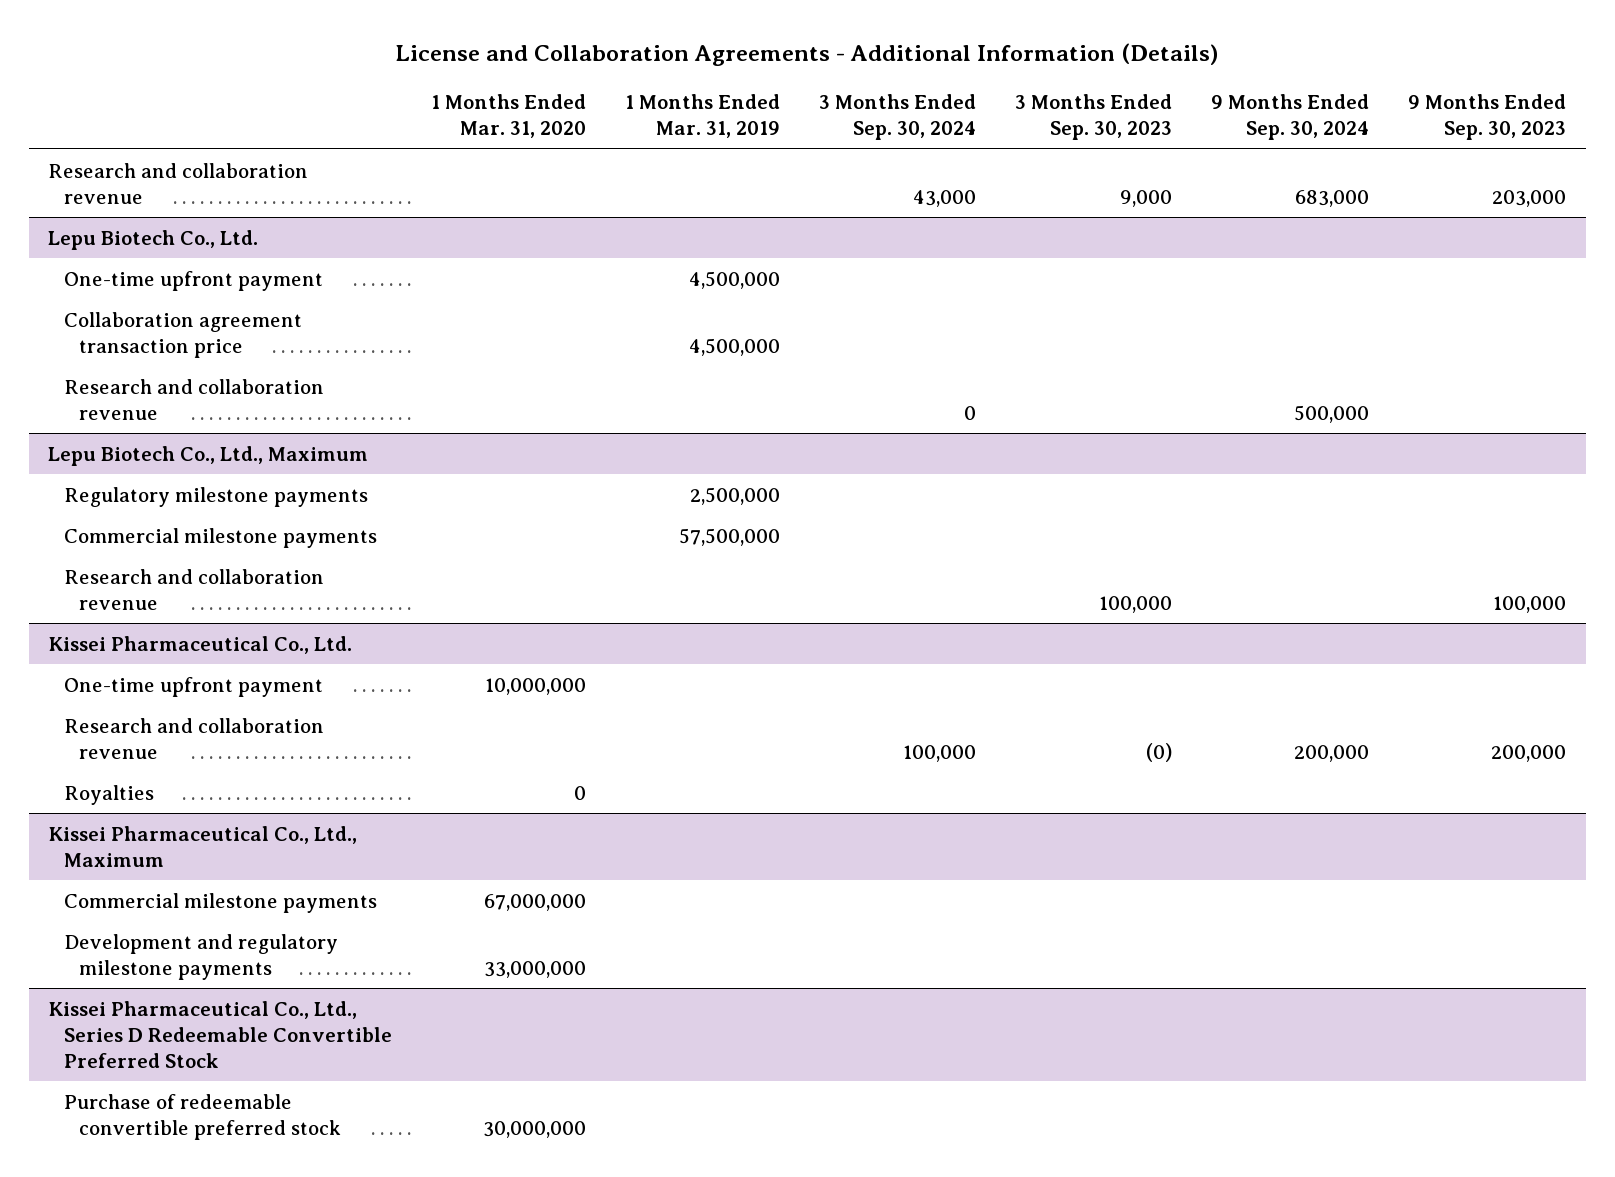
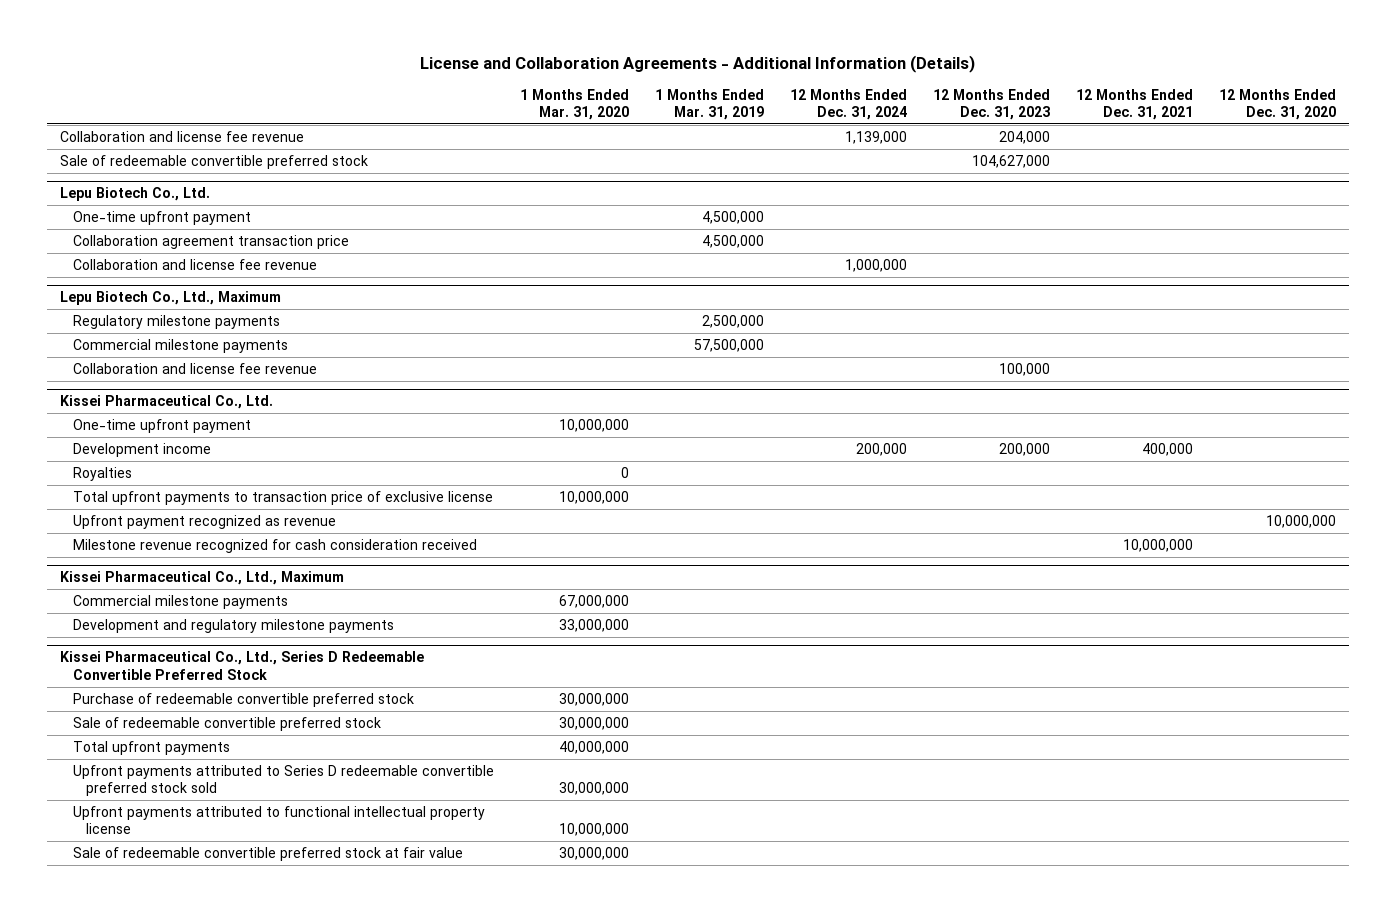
- | 1 Months Ended Mar. 31, 2020 | 1 Months Ended Mar. 31, 2019 | 3 Months Ended Sep. 30, 2024 | 3 Months Ended Sep. 30, 2023 | 9 Months Ended Sep. 30, 2024 | 9 Months Ended Sep. 30, 2023
+ | 1 Months Ended Mar. 31, 2020 | 1 Months Ended Mar. 31, 2019 | 12 Months Ended Dec. 31, 2024 | 12 Months Ended Dec. 31, 2023 | 12 Months Ended Dec. 31, 2021 | 12 Months Ended Dec. 31, 2020
- Research and collaboration revenue | | | 43,000 | 9,000 | 683,000 | 203,000
+ Collaboration and license fee revenue | | | 1,139,000 | 204,000 | |
+ Sale of redeemable convertible preferred stock | | | | 104,627,000 | |
@ Lepu Biotech Co., Ltd.
- Research and collaboration revenue | | | 0 | | 500,000 |
+ Collaboration and license fee revenue | | | 1,000,000 | | |
@ Lepu Biotech Co., Ltd., Maximum
- Research and collaboration revenue | | | | 100,000 | | 100,000
+ Collaboration and license fee revenue | | | | 100,000 | |
@ Kissei Pharmaceutical Co., Ltd.
- Research and collaboration revenue | | | 100,000 | (0) | 200,000 | 200,000
+ Development income | | | 200,000 | 200,000 | 400,000 |
+ Total upfront payments to transaction price of exclusive license | 10,000,000 | | | | |
+ Upfront payment recognized as revenue | | | | | | 10,000,000
+ Milestone revenue recognized for cash consideration received | | | | | 10,000,000 |
@ Kissei Pharmaceutical Co., Ltd., Series D Redeemable Convertible Preferred Stock
+ Sale of redeemable convertible preferred stock | 30,000,000 | | | | |
+ Total upfront payments | 40,000,000 | | | | |
+ Upfront payments attributed to Series D redeemable convertible preferred stock sold | 30,000,000 | | | | |
+ Upfront payments attributed to functional intellectual property license | 10,000,000 | | | | |
+ Sale of redeemable convertible preferred stock at fair value | 30,000,000 | | | | |

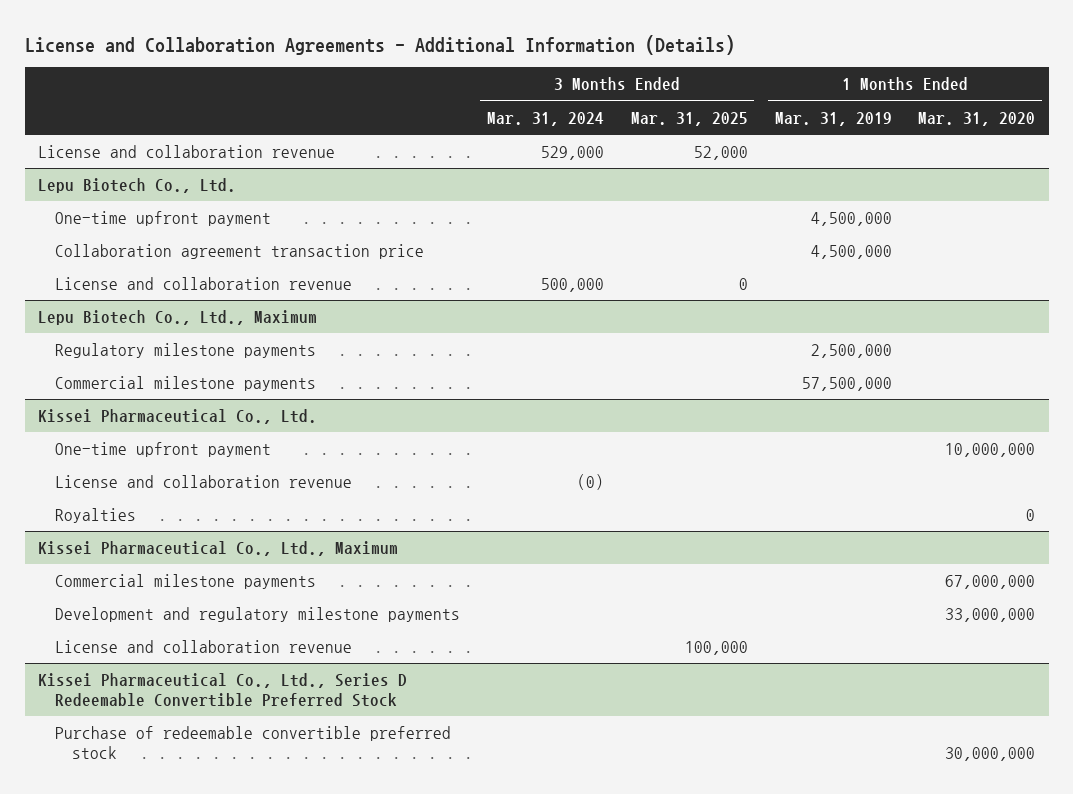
- | 1 Months Ended Mar. 31, 2020 | 1 Months Ended Mar. 31, 2019 | 12 Months Ended Dec. 31, 2024 | 12 Months Ended Dec. 31, 2023 | 12 Months Ended Dec. 31, 2021 | 12 Months Ended Dec. 31, 2020
+ | 3 Months Ended Mar. 31, 2024 | 3 Months Ended Mar. 31, 2025 | 1 Months Ended Mar. 31, 2019 | 1 Months Ended Mar. 31, 2020
- Collaboration and license fee revenue | | | 1,139,000 | 204,000 | |
- Sale of redeemable convertible preferred stock | | | | 104,627,000 | |
+ License and collaboration revenue | 529,000 | 52,000 | |
@ Lepu Biotech Co., Ltd.
- Collaboration and license fee revenue | | | 1,000,000 | | |
+ License and collaboration revenue | 500,000 | 0 | |
@ Lepu Biotech Co., Ltd., Maximum
- Collaboration and license fee revenue | | | | 100,000 | |
@ Kissei Pharmaceutical Co., Ltd.
- Development income | | | 200,000 | 200,000 | 400,000 |
+ License and collaboration revenue | (0) | | |
- Total upfront payments to transaction price of exclusive license | 10,000,000 | | | | |
- Upfront payment recognized as revenue | | | | | | 10,000,000
- Milestone revenue recognized for cash consideration received | | | | | 10,000,000 |
@ Kissei Pharmaceutical Co., Ltd., Maximum
+ License and collaboration revenue | | 100,000 | |
@ Kissei Pharmaceutical Co., Ltd., Series D Redeemable Convertible Preferred Stock
- Sale of redeemable convertible preferred stock | 30,000,000 | | | | |
- Total upfront payments | 40,000,000 | | | | |
- Upfront payments attributed to Series D redeemable convertible preferred stock sold | 30,000,000 | | | | |
- Upfront payments attributed to functional intellectual property license | 10,000,000 | | | | |
- Sale of redeemable convertible preferred stock at fair value | 30,000,000 | | | | |

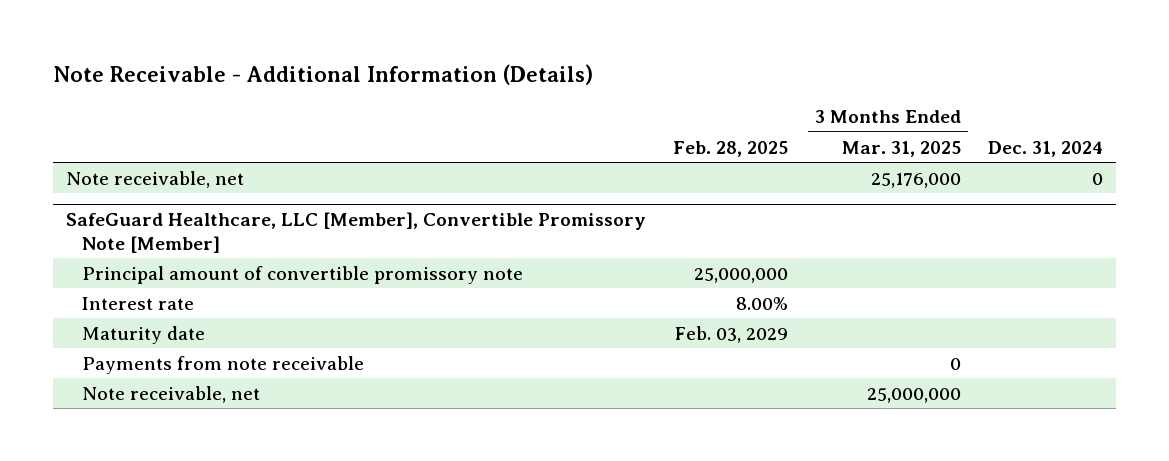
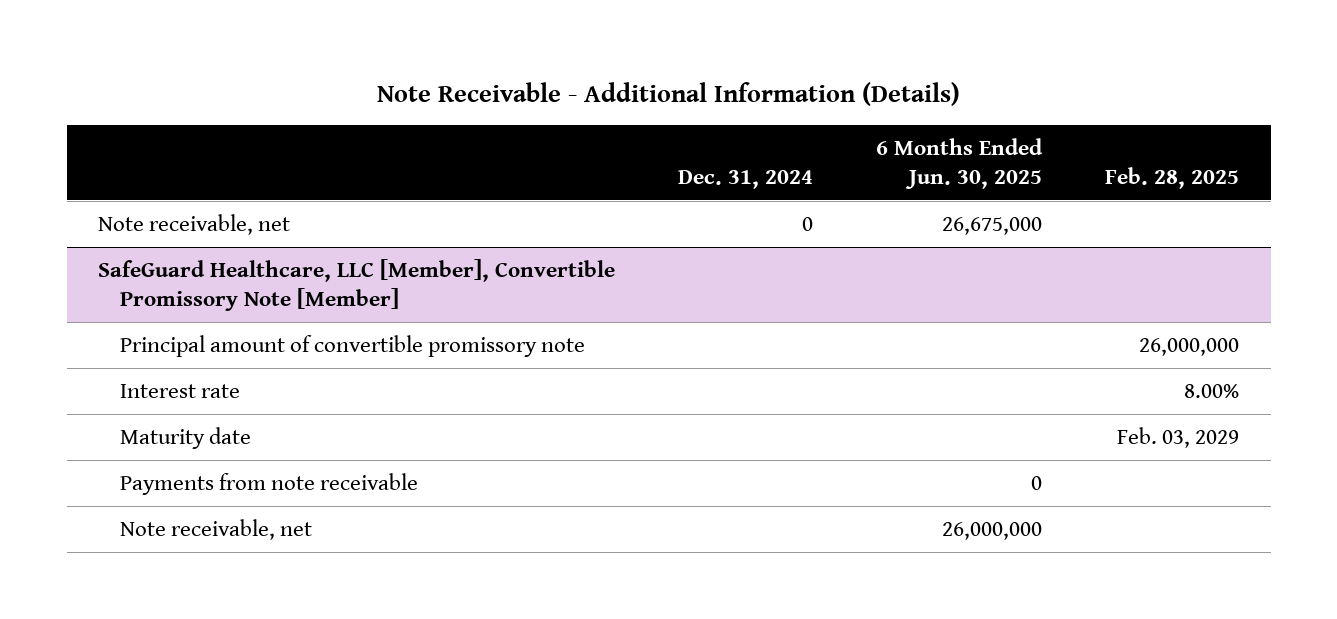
- | Feb. 28, 2025 | 3 Months Ended Mar. 31, 2025 | Dec. 31, 2024
+ | Dec. 31, 2024 | 6 Months Ended Jun. 30, 2025 | Feb. 28, 2025
@ SafeGuard Healthcare, LLC [Member], Convertible Promissory Note [Member]
- Principal amount of convertible promissory note | 25,000,000 | |
+ Principal amount of convertible promissory note | | | 26,000,000

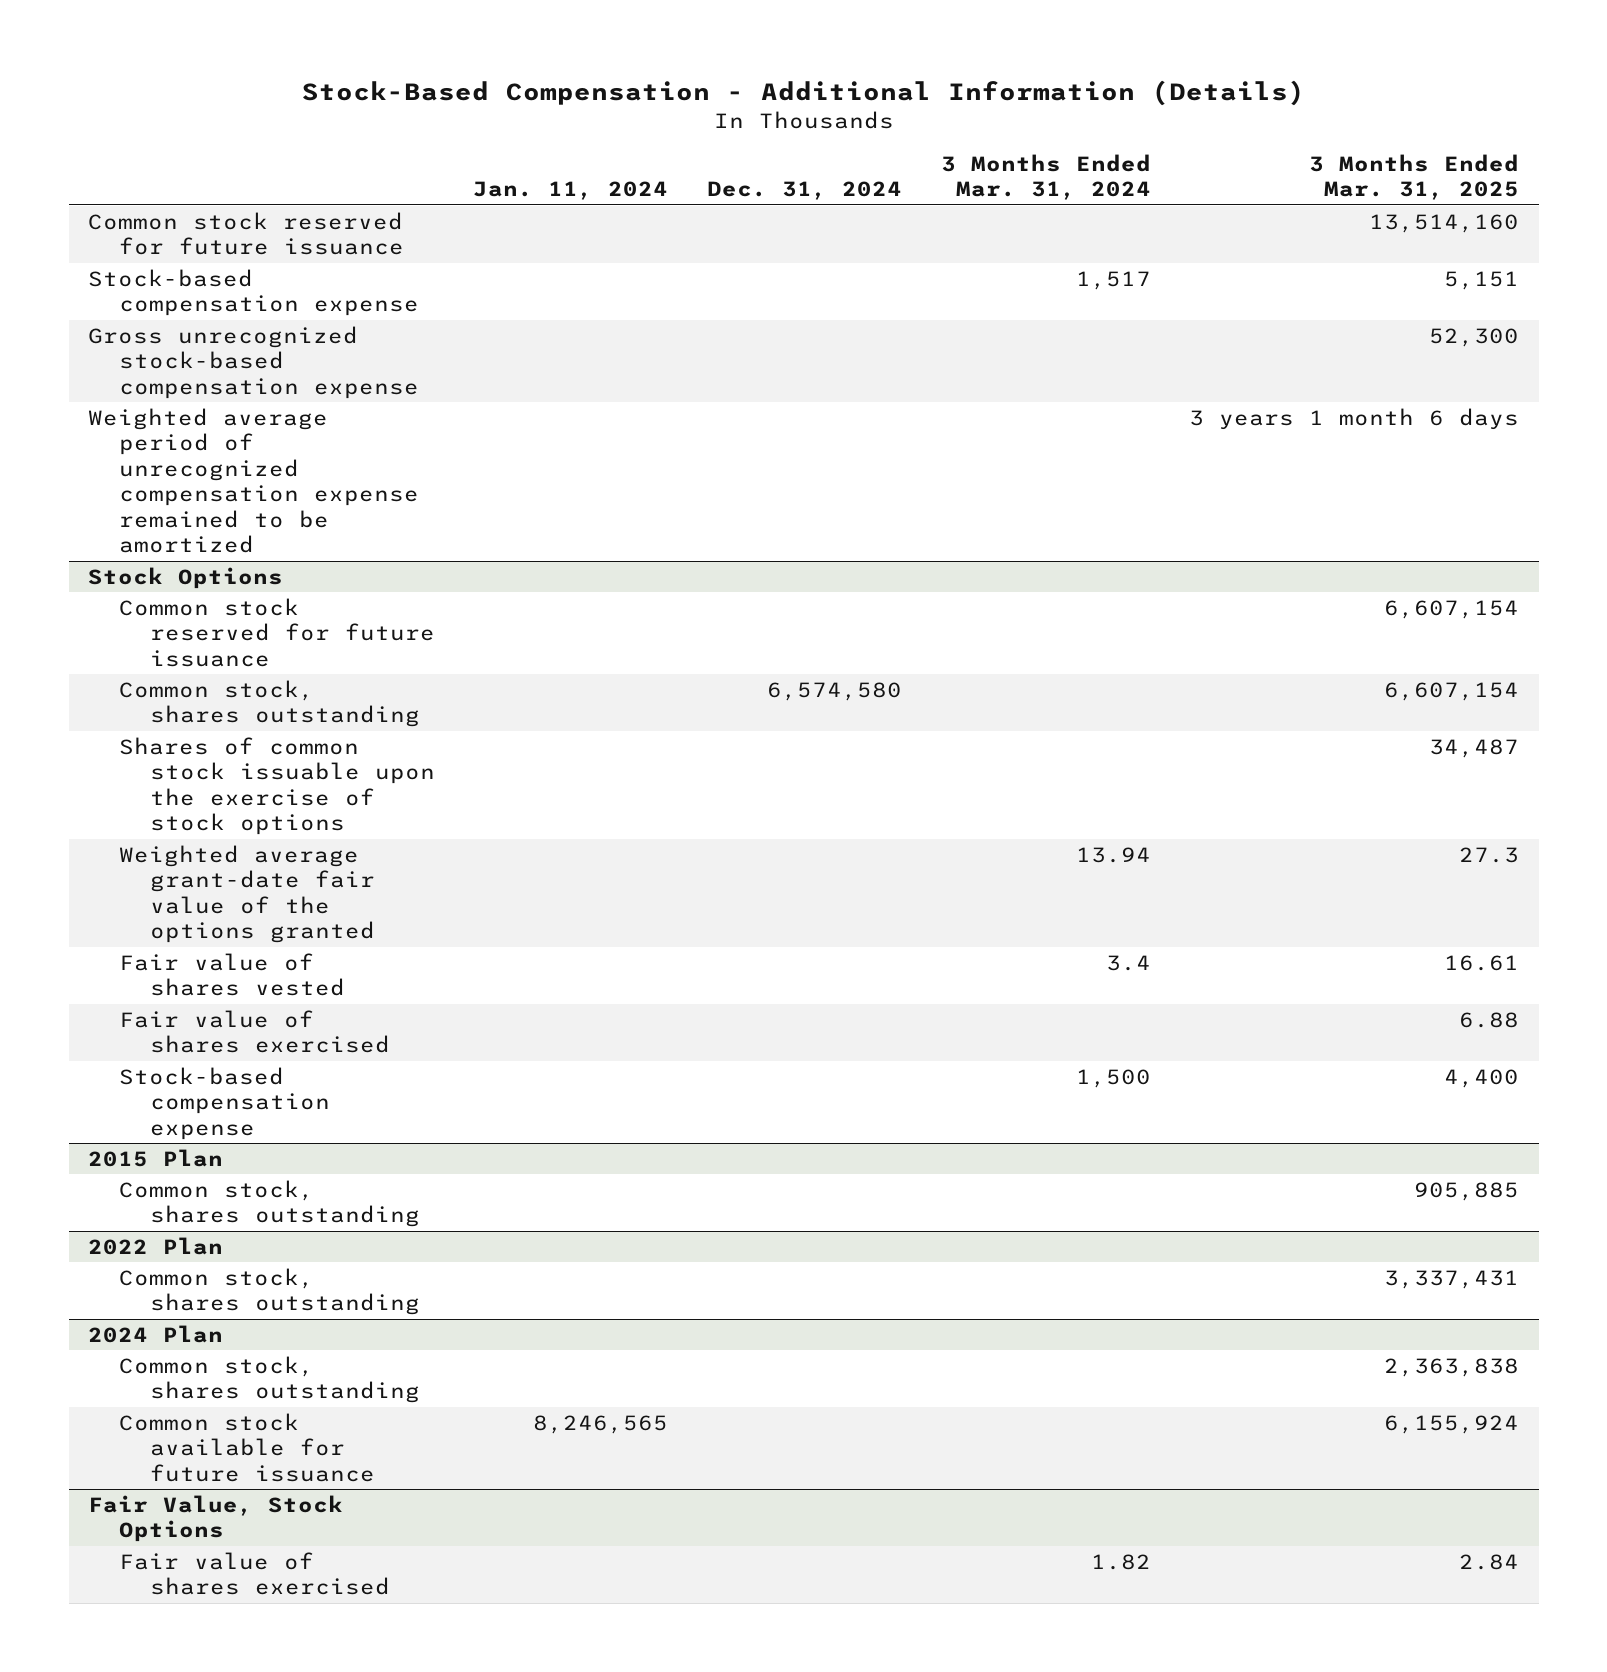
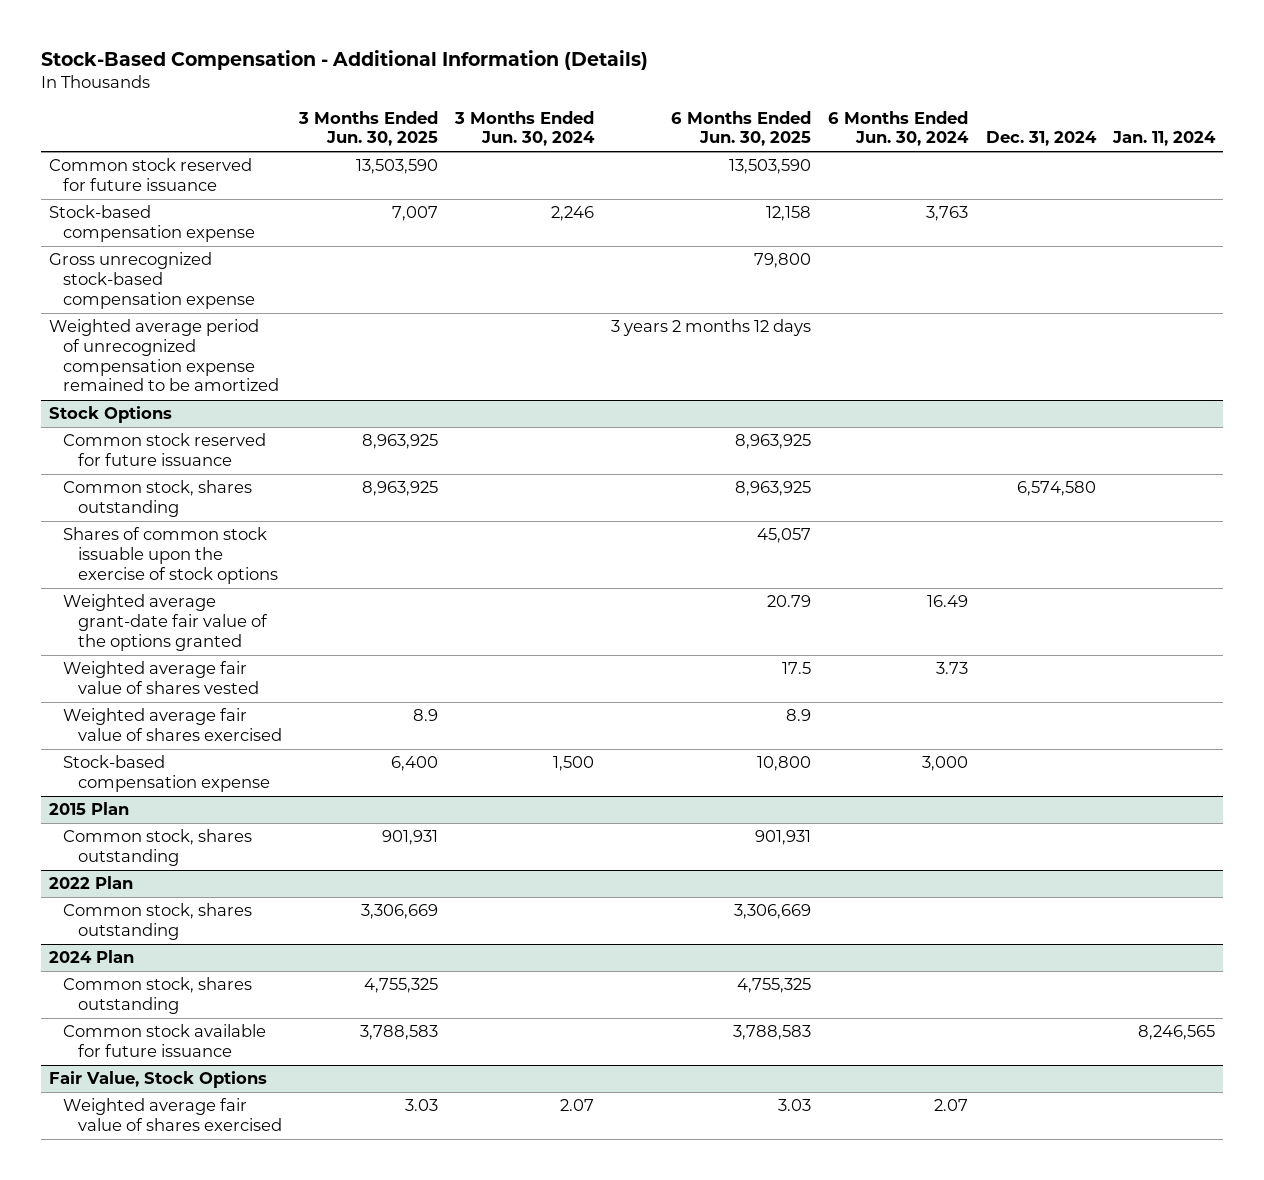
- | Jan. 11, 2024 | Dec. 31, 2024 | 3 Months Ended Mar. 31, 2024 | 3 Months Ended Mar. 31, 2025
+ | 3 Months Ended Jun. 30, 2025 | 3 Months Ended Jun. 30, 2024 | 6 Months Ended Jun. 30, 2025 | 6 Months Ended Jun. 30, 2024 | Dec. 31, 2024 | Jan. 11, 2024
@ Stock Options
- Fair value of shares vested | | | 3.4 | 16.61
- Fair value of shares exercised | | | | 6.88
+ Weighted average fair value of shares vested | | | 17.5 | 3.73 | |
+ Weighted average fair value of shares exercised | 8.9 | | 8.9 | | |
@ Fair Value, Stock Options
- Fair value of shares exercised | | | 1.82 | 2.84
+ Weighted average fair value of shares exercised | 3.03 | 2.07 | 3.03 | 2.07 | |

